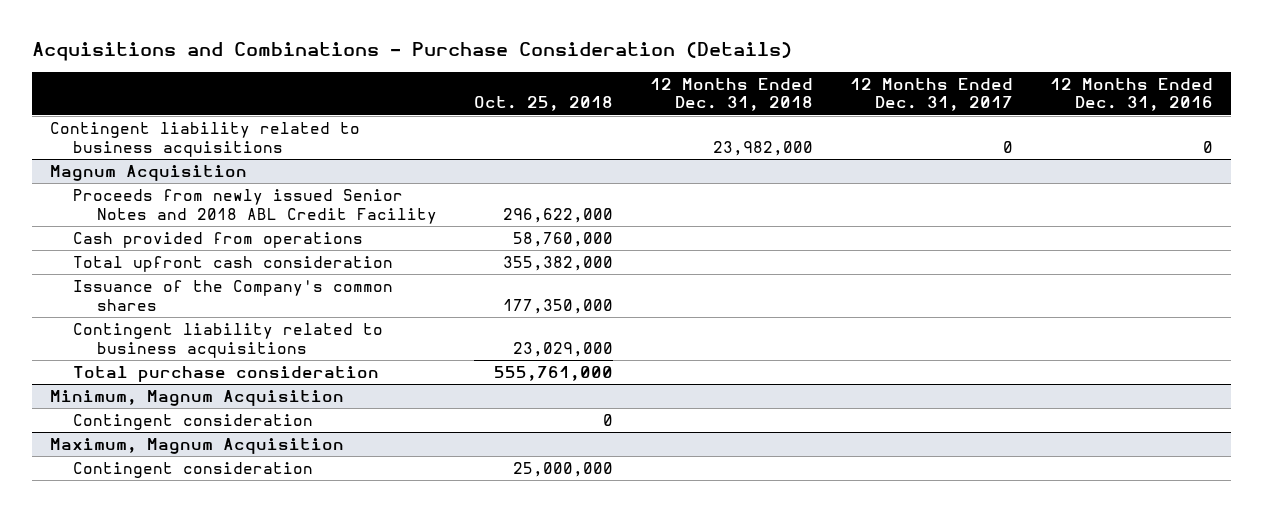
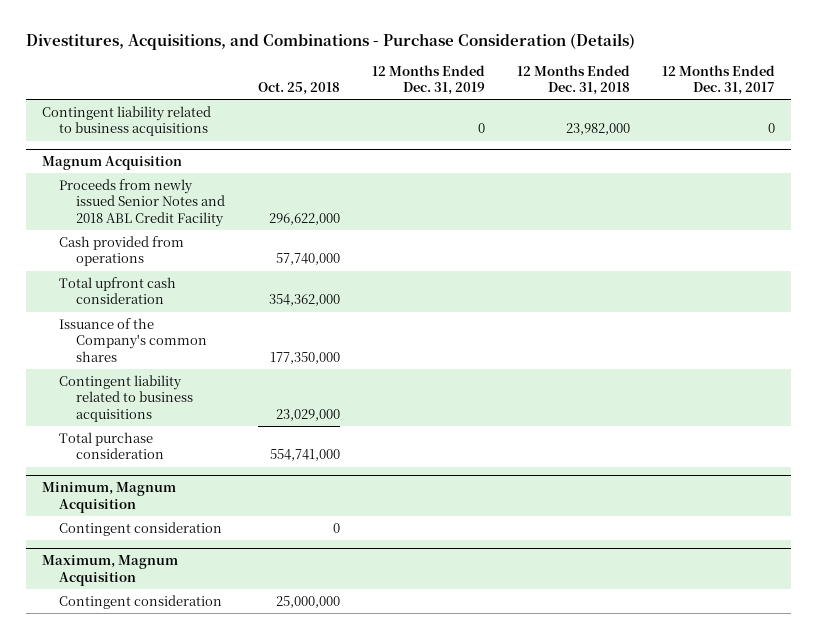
- Acquisitions and Combinations - Purchase Consideration (Details)
+ Divestitures, Acquisitions, and Combinations - Purchase Consideration (Details)
- | Oct. 25, 2018 | 12 Months Ended Dec. 31, 2018 | 12 Months Ended Dec. 31, 2017 | 12 Months Ended Dec. 31, 2016
+ | Oct. 25, 2018 | 12 Months Ended Dec. 31, 2019 | 12 Months Ended Dec. 31, 2018 | 12 Months Ended Dec. 31, 2017
@ Magnum Acquisition
- Cash provided from operations | 58,760,000 | | |
- Total upfront cash consideration | 355,382,000 | | |
+ Cash provided from operations | 57,740,000 | | |
+ Total upfront cash consideration | 354,362,000 | | |
- Total purchase consideration | 555,761,000 | | |
+ Total purchase consideration | 554,741,000 | | |

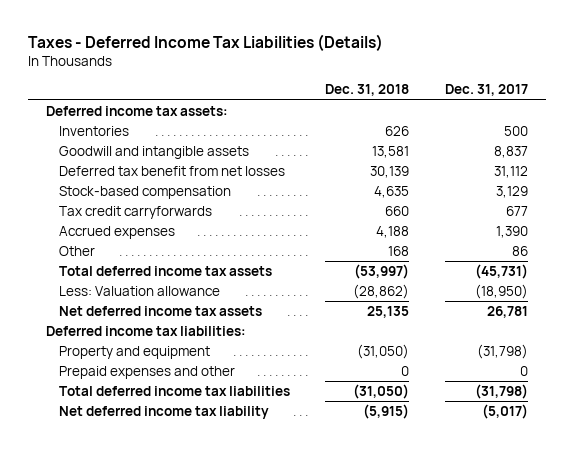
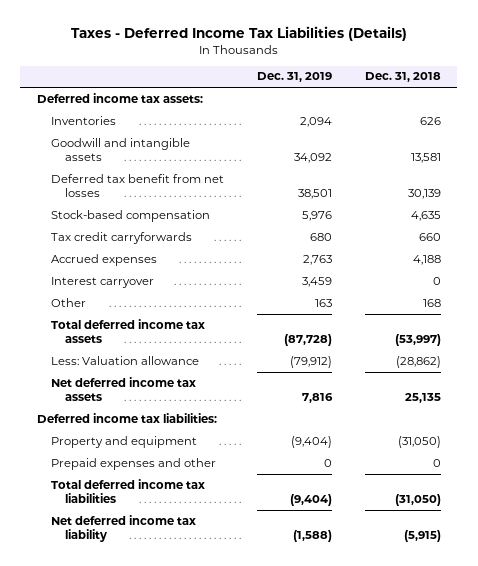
- | Dec. 31, 2018 | Dec. 31, 2017
+ | Dec. 31, 2019 | Dec. 31, 2018
+ Interest carryover | 3,459 | 0

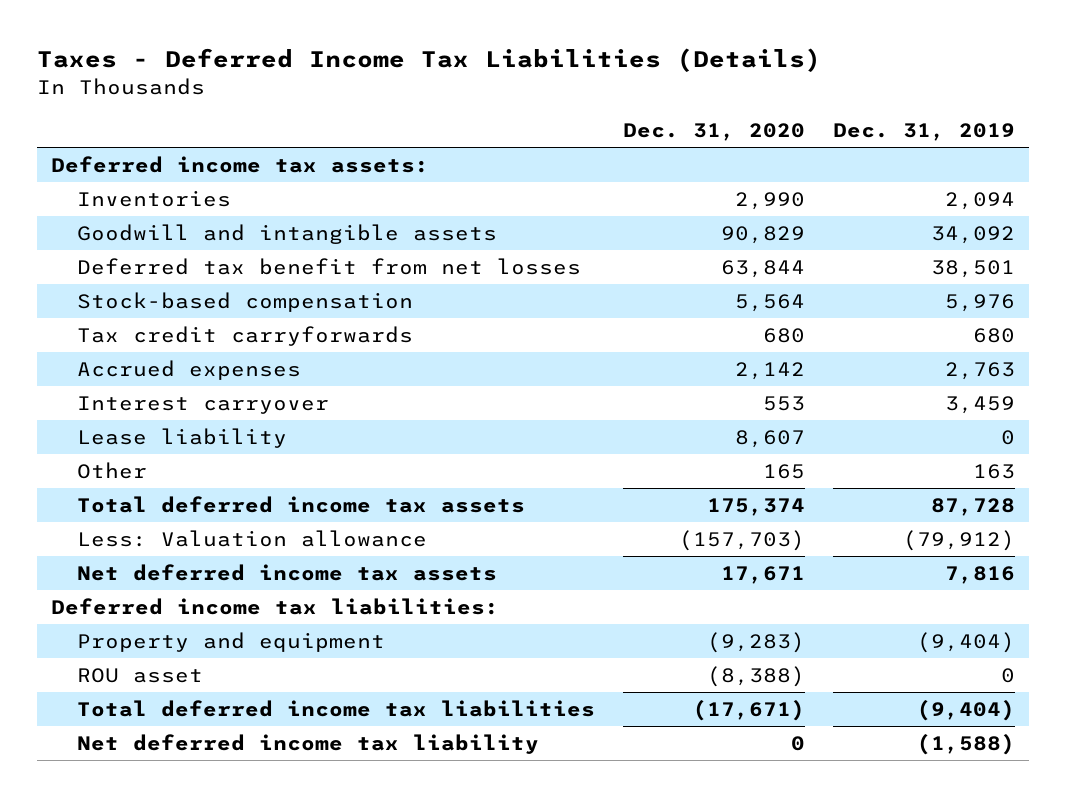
- | Dec. 31, 2019 | Dec. 31, 2018
+ | Dec. 31, 2020 | Dec. 31, 2019
+ Lease liability | 8,607 | 0
- Total deferred income tax assets | (87,728) | (53,997)
+ Total deferred income tax assets | 175,374 | 87,728
- Prepaid expenses and other | 0 | 0
+ ROU asset | (8,388) | 0

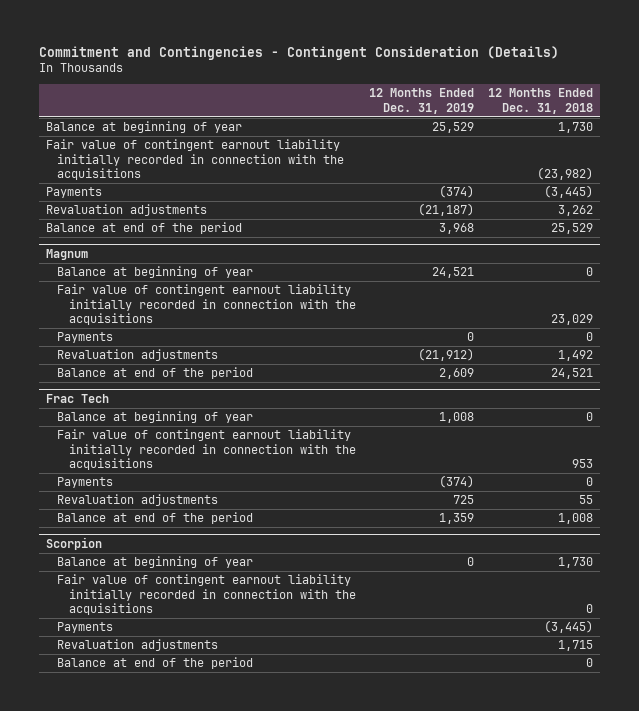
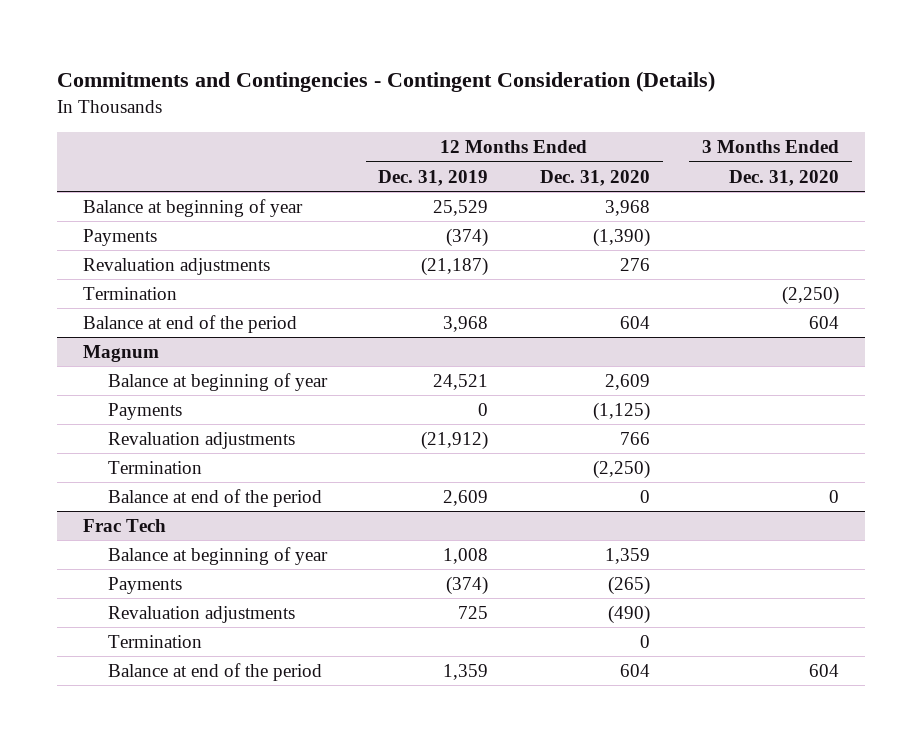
- Commitment and Contingencies - Contingent Consideration (Details)
+ Commitments and Contingencies - Contingent Consideration (Details)
- | 12 Months Ended Dec. 31, 2019 | 12 Months Ended Dec. 31, 2018
+ | 12 Months Ended Dec. 31, 2019 | 12 Months Ended Dec. 31, 2020 | 3 Months Ended Dec. 31, 2020
- Fair value of contingent earnout liability initially recorded in connection with the acquisitions | | (23,982)
+ Termination | | | (2,250)
@ Magnum
- Fair value of contingent earnout liability initially recorded in connection with the acquisitions | | 23,029
+ Termination | | (2,250) |
@ Frac Tech
- Fair value of contingent earnout liability initially recorded in connection with the acquisitions | | 953
+ Termination | | 0 |
- Scorpion
- Balance at beginning of year | 0 | 1,730
- Fair value of contingent earnout liability initially recorded in connection with the acquisitions | | 0
- Payments | | (3,445)
- Revaluation adjustments | | 1,715
- Balance at end of the period | | 0

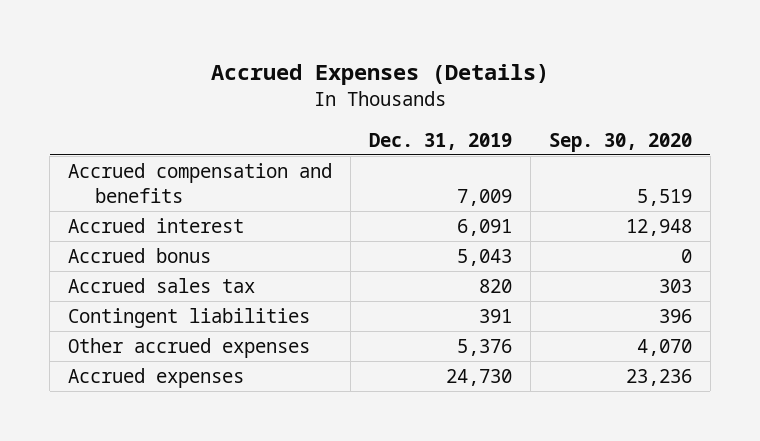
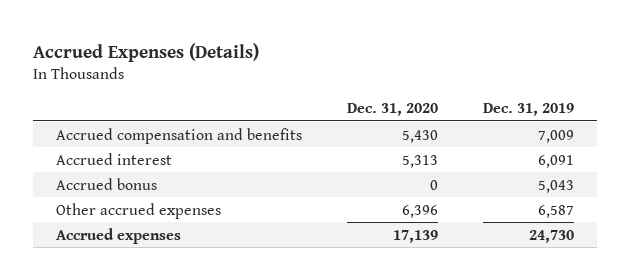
- | Dec. 31, 2019 | Sep. 30, 2020
+ | Dec. 31, 2020 | Dec. 31, 2019
- Accrued sales tax | 820 | 303
- Contingent liabilities | 391 | 396
- Other accrued expenses | 5,376 | 4,070
+ Other accrued expenses | 6,396 | 6,587

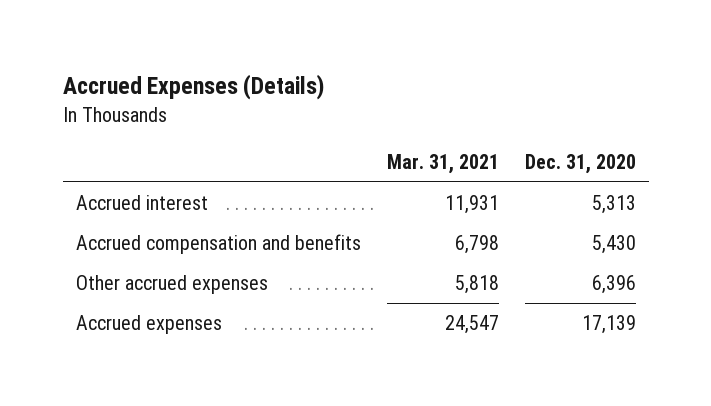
- | Dec. 31, 2020 | Dec. 31, 2019
+ | Mar. 31, 2021 | Dec. 31, 2020
- Accrued bonus | 0 | 5,043
moved down: Accrued compensation and benefits | 6,798 | 5,430

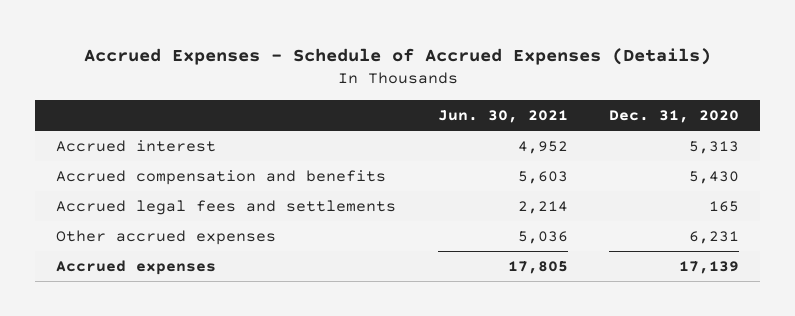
- Accrued Expenses (Details)
+ Accrued Expenses - Schedule of Accrued Expenses (Details)
- | Mar. 31, 2021 | Dec. 31, 2020
+ | Jun. 30, 2021 | Dec. 31, 2020
- Other accrued expenses | 5,818 | 6,396
+ Accrued legal fees and settlements | 2,214 | 165
+ Other accrued expenses | 5,036 | 6,231

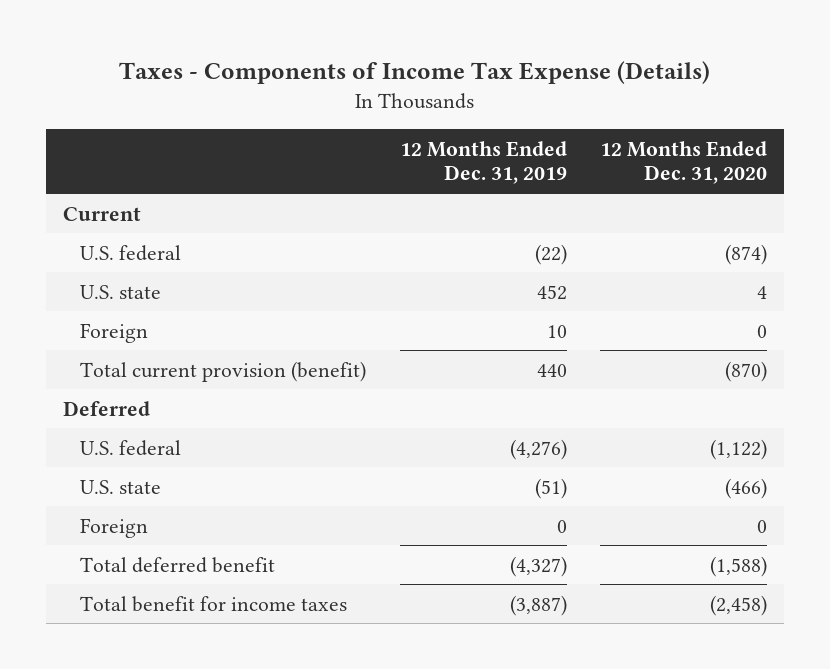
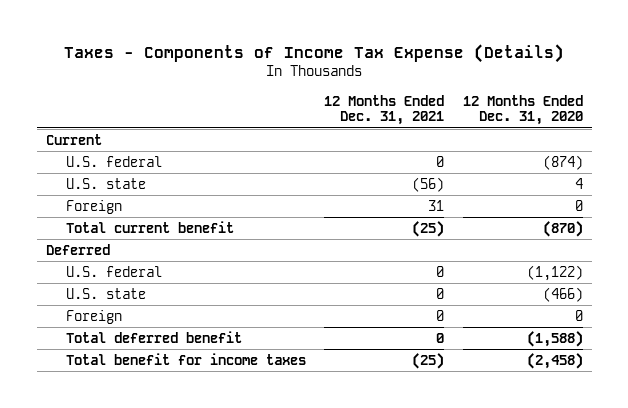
- | 12 Months Ended Dec. 31, 2019 | 12 Months Ended Dec. 31, 2020
+ | 12 Months Ended Dec. 31, 2021 | 12 Months Ended Dec. 31, 2020
- Total current provision (benefit) | 440 | (870)
+ Total current benefit | (25) | (870)

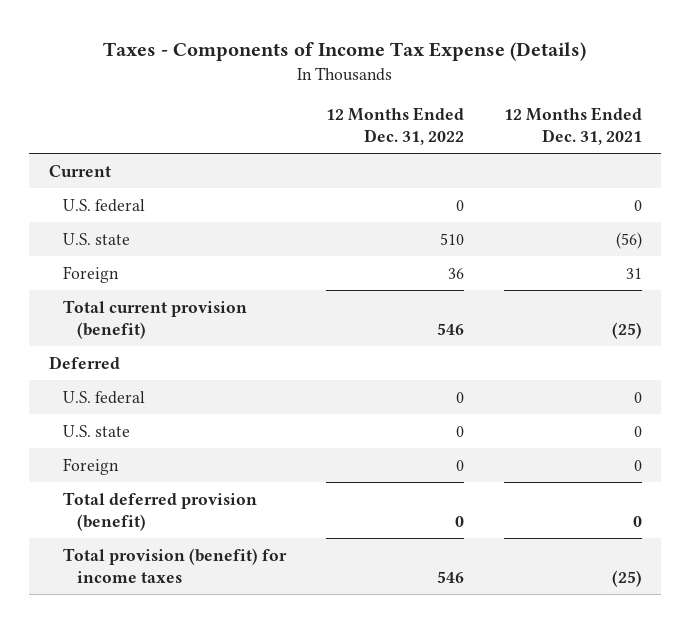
- | 12 Months Ended Dec. 31, 2021 | 12 Months Ended Dec. 31, 2020
+ | 12 Months Ended Dec. 31, 2022 | 12 Months Ended Dec. 31, 2021
- Total current benefit | (25) | (870)
+ Total current provision (benefit) | 546 | (25)
- Total deferred benefit | 0 | (1,588)
- Total benefit for income taxes | (25) | (2,458)
+ Total deferred provision (benefit) | 0 | 0
+ Total provision (benefit) for income taxes | 546 | (25)

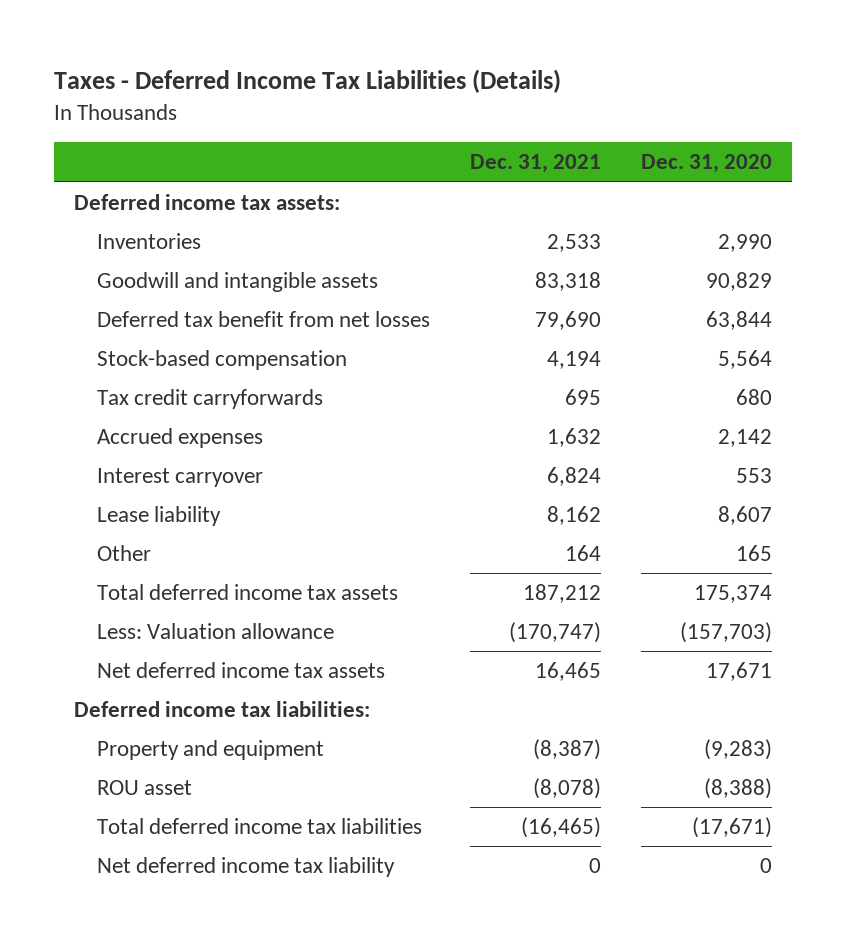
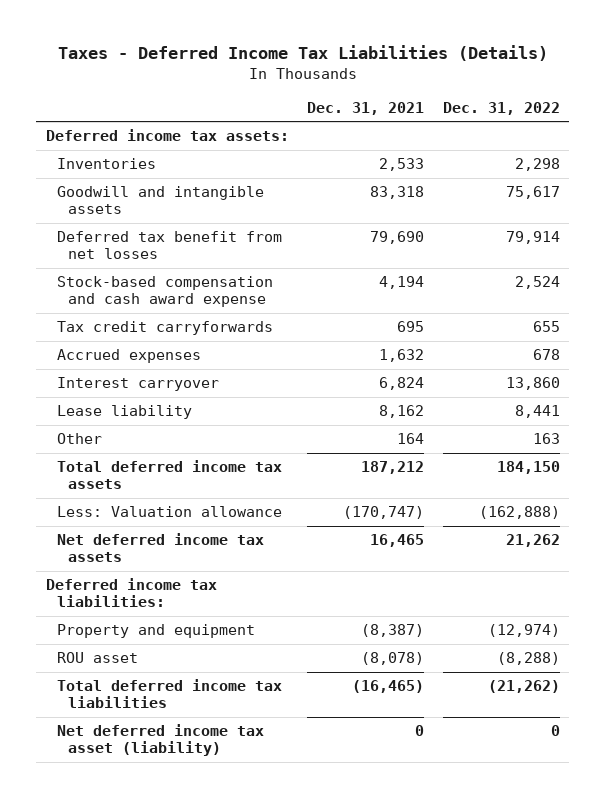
- | Dec. 31, 2021 | Dec. 31, 2020
+ | Dec. 31, 2021 | Dec. 31, 2022
- Stock-based compensation | 4,194 | 5,564
+ Stock-based compensation and cash award expense | 4,194 | 2,524
- Net deferred income tax liability | 0 | 0
+ Net deferred income tax asset (liability) | 0 | 0

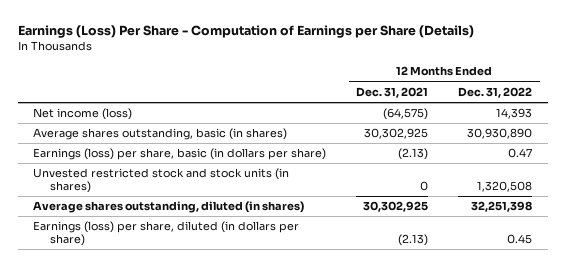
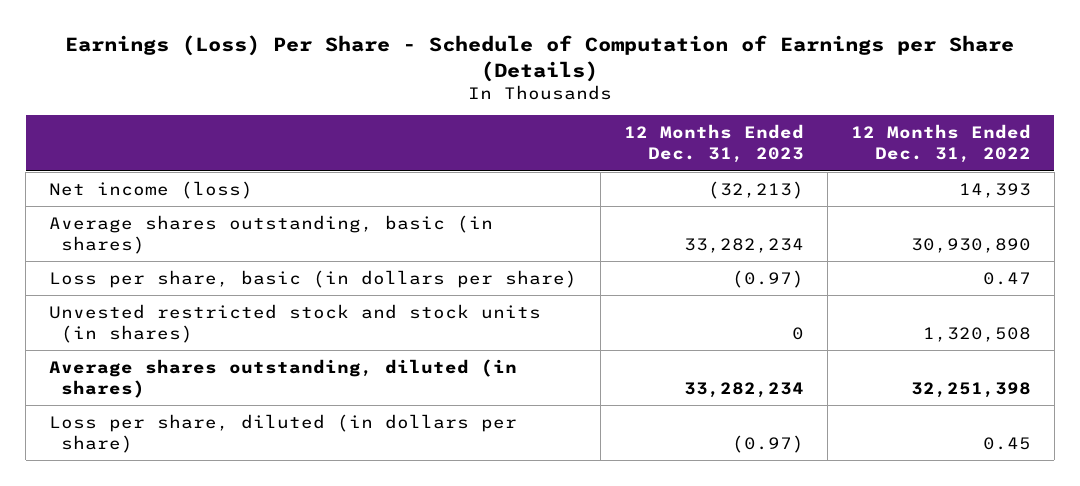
- Earnings (Loss) Per Share - Computation of Earnings per Share (Details)
+ Earnings (Loss) Per Share - Schedule of Computation of Earnings per Share (Details)
- | 12 Months Ended Dec. 31, 2021 | 12 Months Ended Dec. 31, 2022
+ | 12 Months Ended Dec. 31, 2023 | 12 Months Ended Dec. 31, 2022
- Earnings (loss) per share, basic (in dollars per share) | (2.13) | 0.47
+ Loss per share, basic (in dollars per share) | (0.97) | 0.47
- Earnings (loss) per share, diluted (in dollars per share) | (2.13) | 0.45
+ Loss per share, diluted (in dollars per share) | (0.97) | 0.45

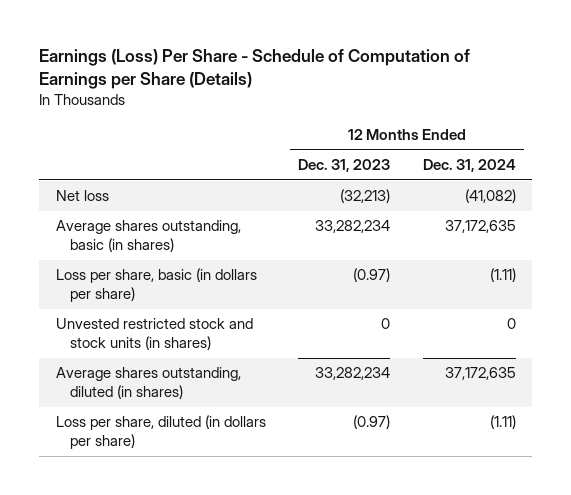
- | 12 Months Ended Dec. 31, 2023 | 12 Months Ended Dec. 31, 2022
+ | 12 Months Ended Dec. 31, 2023 | 12 Months Ended Dec. 31, 2024
- Net income (loss) | (32,213) | 14,393
+ Net loss | (32,213) | (41,082)

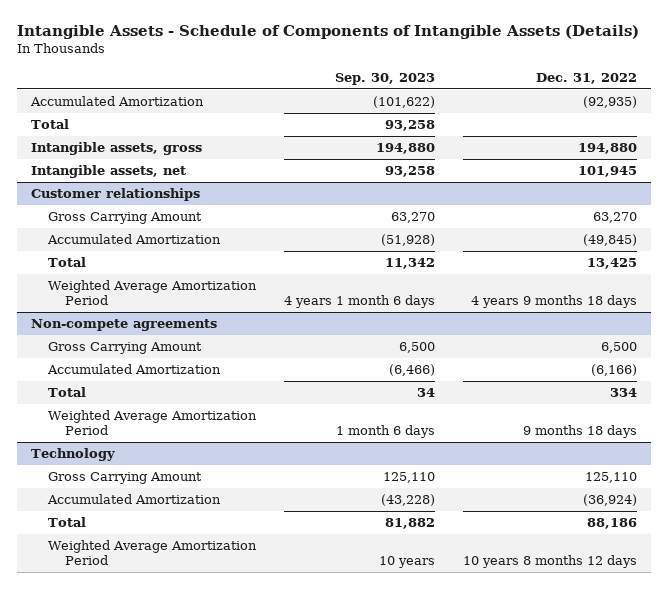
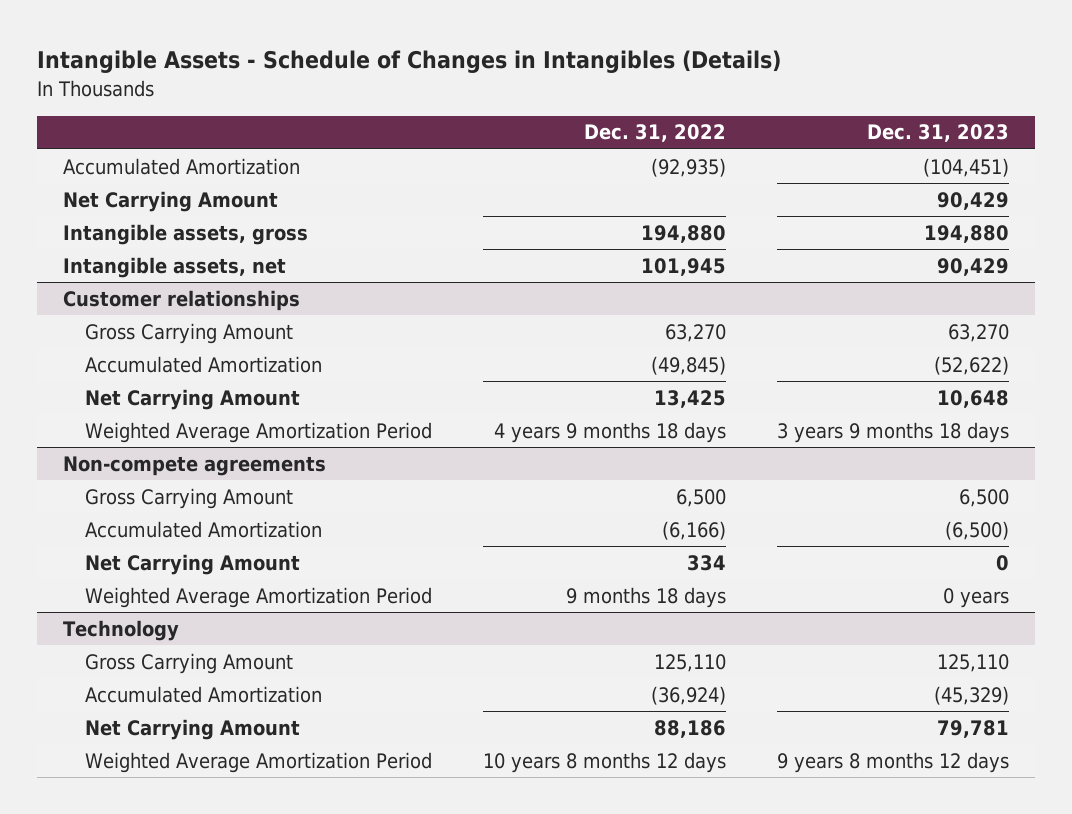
- Intangible Assets - Schedule of Components of Intangible Assets (Details)
+ Intangible Assets - Schedule of Changes in Intangibles (Details)
- | Sep. 30, 2023 | Dec. 31, 2022
+ | Dec. 31, 2022 | Dec. 31, 2023
- Total | 93,258 |
+ Net Carrying Amount | | 90,429
@ Customer relationships
- Total | 11,342 | 13,425
+ Net Carrying Amount | 13,425 | 10,648
@ Non-compete agreements
- Total | 34 | 334
+ Net Carrying Amount | 334 | 0
@ Technology
- Total | 81,882 | 88,186
+ Net Carrying Amount | 88,186 | 79,781

